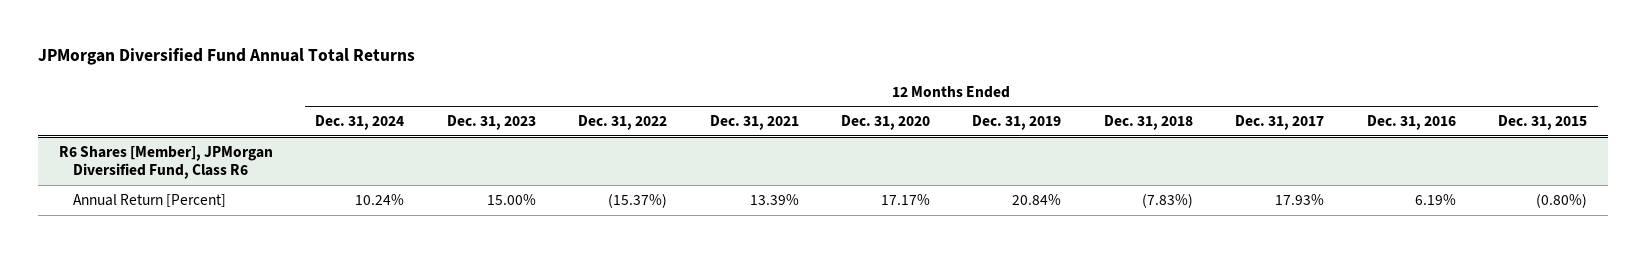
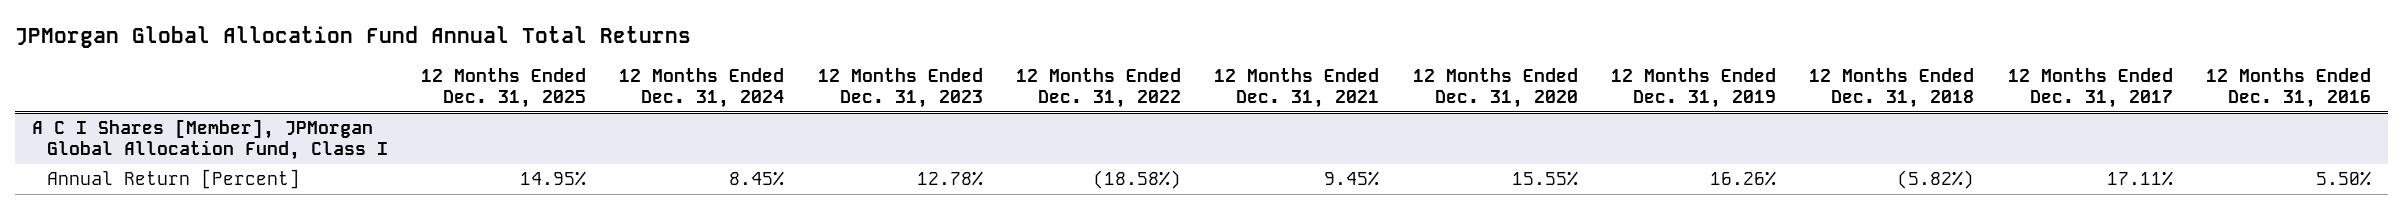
- JPMorgan Diversified Fund Annual Total Returns
+ JPMorgan Global Allocation Fund Annual Total Returns
- | 12 Months Ended Dec. 31, 2024 | 12 Months Ended Dec. 31, 2023 | 12 Months Ended Dec. 31, 2022 | 12 Months Ended Dec. 31, 2021 | 12 Months Ended Dec. 31, 2020 | 12 Months Ended Dec. 31, 2019 | 12 Months Ended Dec. 31, 2018 | 12 Months Ended Dec. 31, 2017 | 12 Months Ended Dec. 31, 2016 | 12 Months Ended Dec. 31, 2015
+ | 12 Months Ended Dec. 31, 2025 | 12 Months Ended Dec. 31, 2024 | 12 Months Ended Dec. 31, 2023 | 12 Months Ended Dec. 31, 2022 | 12 Months Ended Dec. 31, 2021 | 12 Months Ended Dec. 31, 2020 | 12 Months Ended Dec. 31, 2019 | 12 Months Ended Dec. 31, 2018 | 12 Months Ended Dec. 31, 2017 | 12 Months Ended Dec. 31, 2016
- R6 Shares [Member], JPMorgan Diversified Fund, Class R6
- Annual Return [Percent] | 10.24% | 15.00% | (15.37%) | 13.39% | 17.17% | 20.84% | (7.83%) | 17.93% | 6.19% | (0.80%)
+ A C I Shares [Member], JPMorgan Global Allocation Fund, Class I
+ Annual Return [Percent] | 14.95% | 8.45% | 12.78% | (18.58%) | 9.45% | 15.55% | 16.26% | (5.82%) | 17.11% | 5.50%

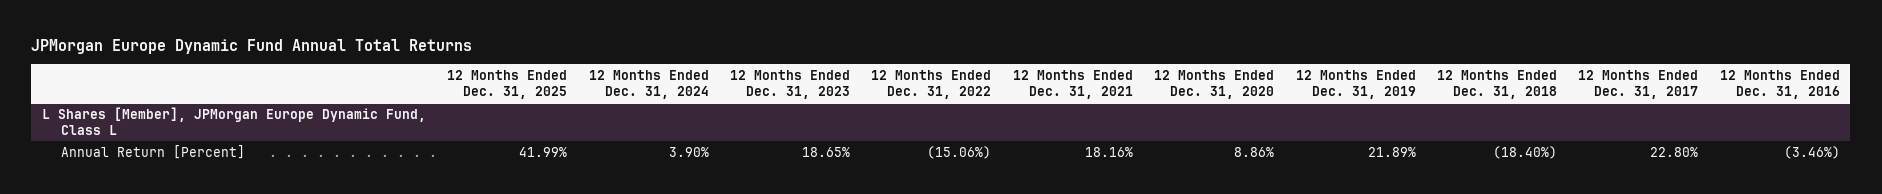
- JPMorgan Global Allocation Fund Annual Total Returns
+ JPMorgan Europe Dynamic Fund Annual Total Returns
- A C I Shares [Member], JPMorgan Global Allocation Fund, Class I
- Annual Return [Percent] | 14.95% | 8.45% | 12.78% | (18.58%) | 9.45% | 15.55% | 16.26% | (5.82%) | 17.11% | 5.50%
+ L Shares [Member], JPMorgan Europe Dynamic Fund, Class L
+ Annual Return [Percent] | 41.99% | 3.90% | 18.65% | (15.06%) | 18.16% | 8.86% | 21.89% | (18.40%) | 22.80% | (3.46%)

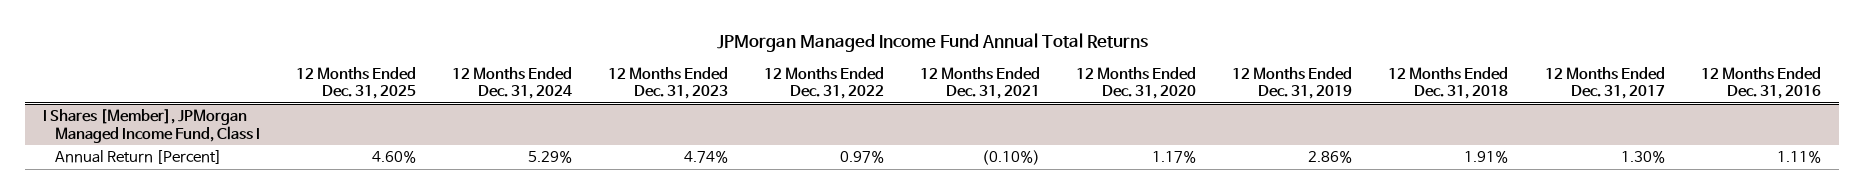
- JPMorgan Europe Dynamic Fund Annual Total Returns
+ JPMorgan Managed Income Fund Annual Total Returns
- L Shares [Member], JPMorgan Europe Dynamic Fund, Class L
- Annual Return [Percent] | 41.99% | 3.90% | 18.65% | (15.06%) | 18.16% | 8.86% | 21.89% | (18.40%) | 22.80% | (3.46%)
+ I Shares [Member], JPMorgan Managed Income Fund, Class I
+ Annual Return [Percent] | 4.60% | 5.29% | 4.74% | 0.97% | (0.10%) | 1.17% | 2.86% | 1.91% | 1.30% | 1.11%

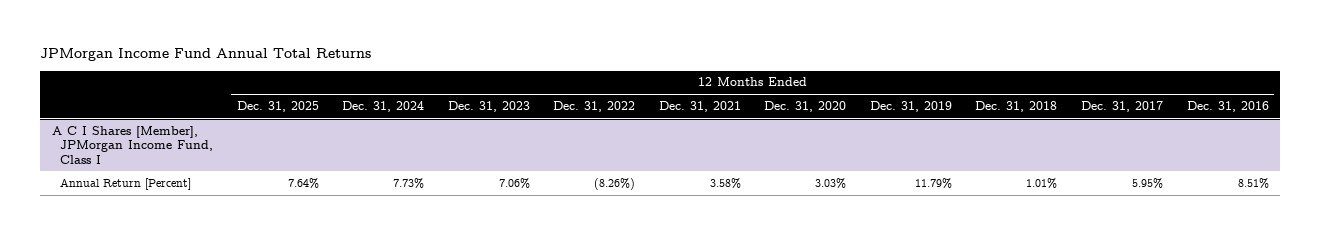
- JPMorgan Managed Income Fund Annual Total Returns
+ JPMorgan Income Fund Annual Total Returns
- I Shares [Member], JPMorgan Managed Income Fund, Class I
- Annual Return [Percent] | 4.60% | 5.29% | 4.74% | 0.97% | (0.10%) | 1.17% | 2.86% | 1.91% | 1.30% | 1.11%
+ A C I Shares [Member], JPMorgan Income Fund, Class I
+ Annual Return [Percent] | 7.64% | 7.73% | 7.06% | (8.26%) | 3.58% | 3.03% | 11.79% | 1.01% | 5.95% | 8.51%

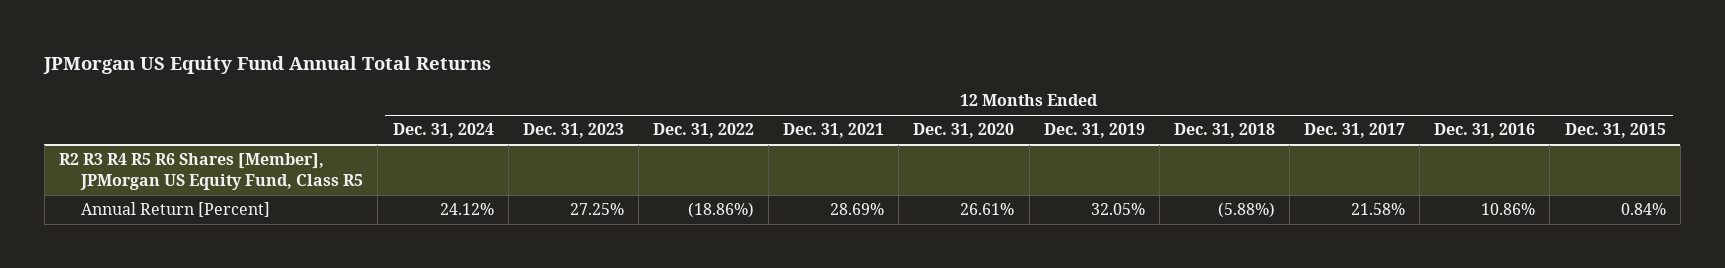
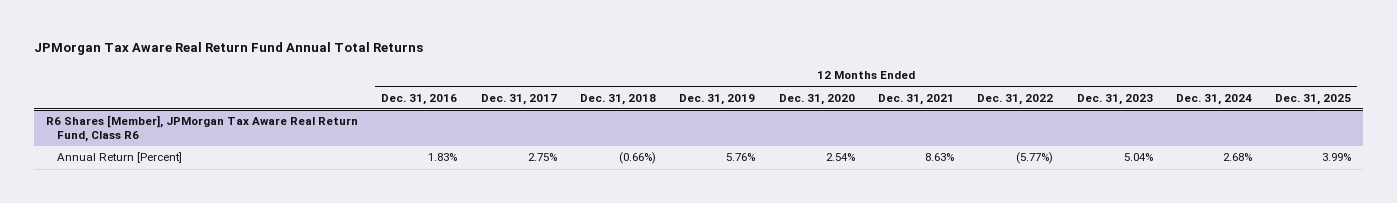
- JPMorgan US Equity Fund Annual Total Returns
+ JPMorgan Tax Aware Real Return Fund Annual Total Returns
- | 12 Months Ended Dec. 31, 2024 | 12 Months Ended Dec. 31, 2023 | 12 Months Ended Dec. 31, 2022 | 12 Months Ended Dec. 31, 2021 | 12 Months Ended Dec. 31, 2020 | 12 Months Ended Dec. 31, 2019 | 12 Months Ended Dec. 31, 2018 | 12 Months Ended Dec. 31, 2017 | 12 Months Ended Dec. 31, 2016 | 12 Months Ended Dec. 31, 2015
+ | 12 Months Ended Dec. 31, 2016 | 12 Months Ended Dec. 31, 2017 | 12 Months Ended Dec. 31, 2018 | 12 Months Ended Dec. 31, 2019 | 12 Months Ended Dec. 31, 2020 | 12 Months Ended Dec. 31, 2021 | 12 Months Ended Dec. 31, 2022 | 12 Months Ended Dec. 31, 2023 | 12 Months Ended Dec. 31, 2024 | 12 Months Ended Dec. 31, 2025
- R2 R3 R4 R5 R6 Shares [Member], JPMorgan US Equity Fund, Class R5
- Annual Return [Percent] | 24.12% | 27.25% | (18.86%) | 28.69% | 26.61% | 32.05% | (5.88%) | 21.58% | 10.86% | 0.84%
+ R6 Shares [Member], JPMorgan Tax Aware Real Return Fund, Class R6
+ Annual Return [Percent] | 1.83% | 2.75% | (0.66%) | 5.76% | 2.54% | 8.63% | (5.77%) | 5.04% | 2.68% | 3.99%

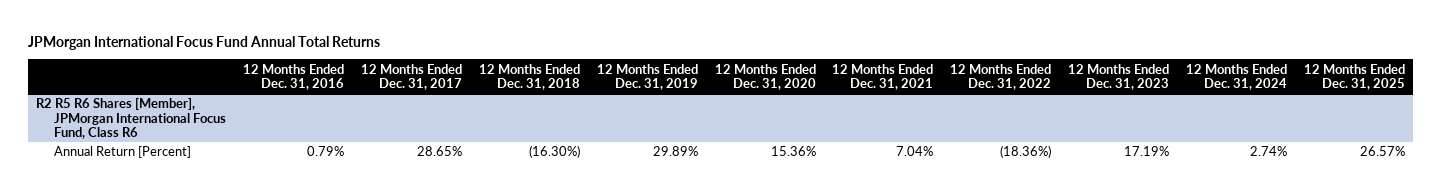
- JPMorgan Tax Aware Real Return Fund Annual Total Returns
+ JPMorgan International Focus Fund Annual Total Returns
- R6 Shares [Member], JPMorgan Tax Aware Real Return Fund, Class R6
- Annual Return [Percent] | 1.83% | 2.75% | (0.66%) | 5.76% | 2.54% | 8.63% | (5.77%) | 5.04% | 2.68% | 3.99%
+ R2 R5 R6 Shares [Member], JPMorgan International Focus Fund, Class R6
+ Annual Return [Percent] | 0.79% | 28.65% | (16.30%) | 29.89% | 15.36% | 7.04% | (18.36%) | 17.19% | 2.74% | 26.57%

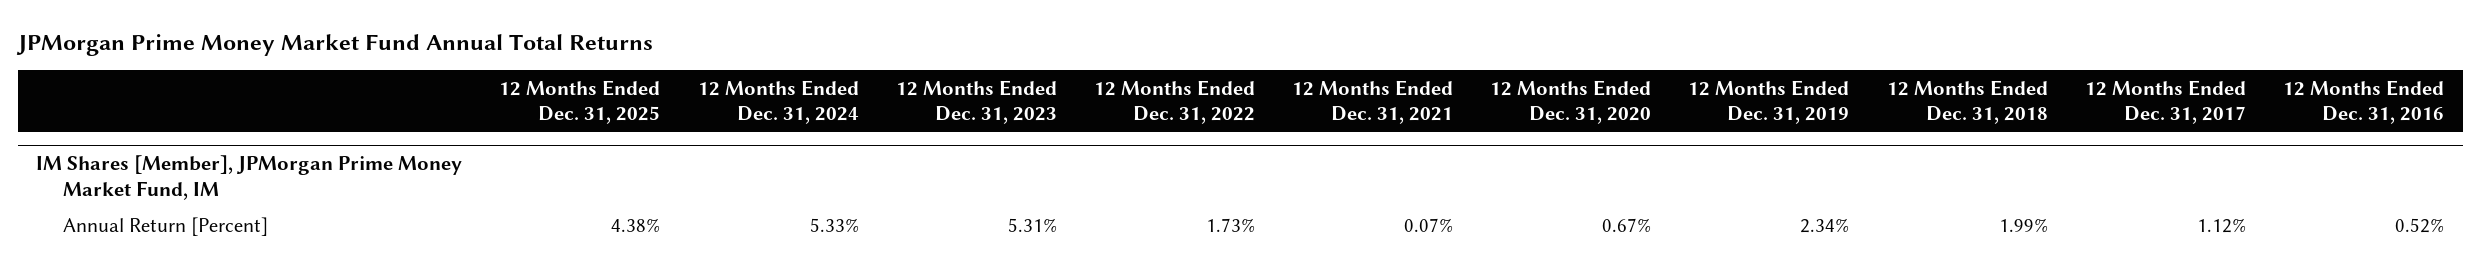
- JPMorgan International Focus Fund Annual Total Returns
+ JPMorgan Prime Money Market Fund Annual Total Returns
- | 12 Months Ended Dec. 31, 2016 | 12 Months Ended Dec. 31, 2017 | 12 Months Ended Dec. 31, 2018 | 12 Months Ended Dec. 31, 2019 | 12 Months Ended Dec. 31, 2020 | 12 Months Ended Dec. 31, 2021 | 12 Months Ended Dec. 31, 2022 | 12 Months Ended Dec. 31, 2023 | 12 Months Ended Dec. 31, 2024 | 12 Months Ended Dec. 31, 2025
+ | 12 Months Ended Dec. 31, 2025 | 12 Months Ended Dec. 31, 2024 | 12 Months Ended Dec. 31, 2023 | 12 Months Ended Dec. 31, 2022 | 12 Months Ended Dec. 31, 2021 | 12 Months Ended Dec. 31, 2020 | 12 Months Ended Dec. 31, 2019 | 12 Months Ended Dec. 31, 2018 | 12 Months Ended Dec. 31, 2017 | 12 Months Ended Dec. 31, 2016
- R2 R5 R6 Shares [Member], JPMorgan International Focus Fund, Class R6
- Annual Return [Percent] | 0.79% | 28.65% | (16.30%) | 29.89% | 15.36% | 7.04% | (18.36%) | 17.19% | 2.74% | 26.57%
+ IM Shares [Member], JPMorgan Prime Money Market Fund, IM
+ Annual Return [Percent] | 4.38% | 5.33% | 5.31% | 1.73% | 0.07% | 0.67% | 2.34% | 1.99% | 1.12% | 0.52%

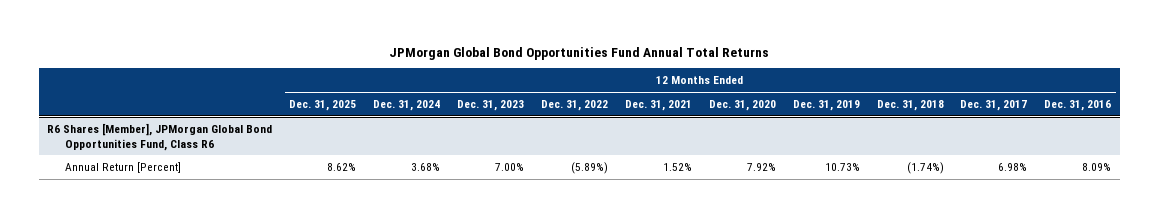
- JPMorgan Prime Money Market Fund Annual Total Returns
+ JPMorgan Global Bond Opportunities Fund Annual Total Returns
- IM Shares [Member], JPMorgan Prime Money Market Fund, IM
- Annual Return [Percent] | 4.38% | 5.33% | 5.31% | 1.73% | 0.07% | 0.67% | 2.34% | 1.99% | 1.12% | 0.52%
+ R6 Shares [Member], JPMorgan Global Bond Opportunities Fund, Class R6
+ Annual Return [Percent] | 8.62% | 3.68% | 7.00% | (5.89%) | 1.52% | 7.92% | 10.73% | (1.74%) | 6.98% | 8.09%

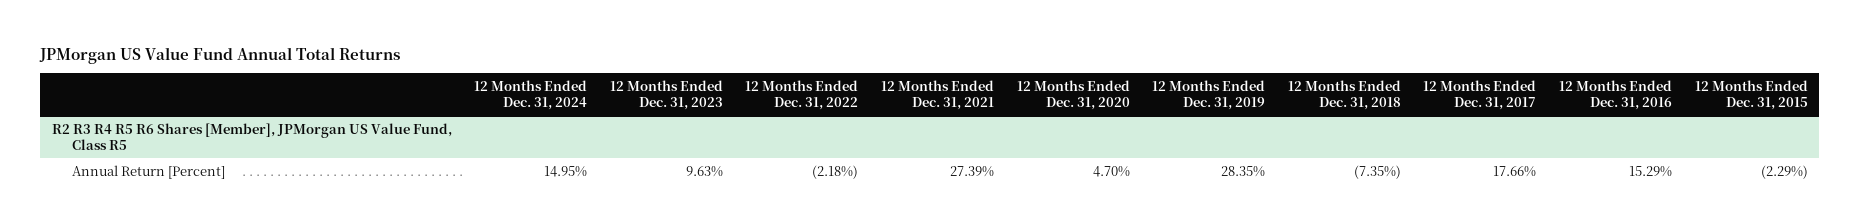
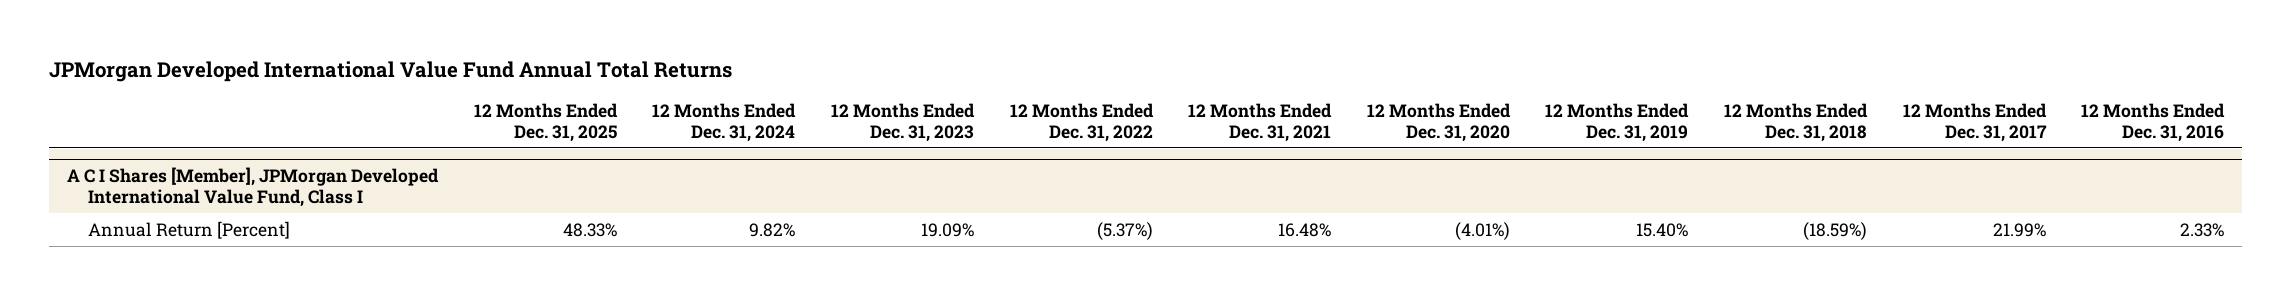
- JPMorgan US Value Fund Annual Total Returns
+ JPMorgan Developed International Value Fund Annual Total Returns
- | 12 Months Ended Dec. 31, 2024 | 12 Months Ended Dec. 31, 2023 | 12 Months Ended Dec. 31, 2022 | 12 Months Ended Dec. 31, 2021 | 12 Months Ended Dec. 31, 2020 | 12 Months Ended Dec. 31, 2019 | 12 Months Ended Dec. 31, 2018 | 12 Months Ended Dec. 31, 2017 | 12 Months Ended Dec. 31, 2016 | 12 Months Ended Dec. 31, 2015
+ | 12 Months Ended Dec. 31, 2025 | 12 Months Ended Dec. 31, 2024 | 12 Months Ended Dec. 31, 2023 | 12 Months Ended Dec. 31, 2022 | 12 Months Ended Dec. 31, 2021 | 12 Months Ended Dec. 31, 2020 | 12 Months Ended Dec. 31, 2019 | 12 Months Ended Dec. 31, 2018 | 12 Months Ended Dec. 31, 2017 | 12 Months Ended Dec. 31, 2016
- R2 R3 R4 R5 R6 Shares [Member], JPMorgan US Value Fund, Class R5
- Annual Return [Percent] | 14.95% | 9.63% | (2.18%) | 27.39% | 4.70% | 28.35% | (7.35%) | 17.66% | 15.29% | (2.29%)
+ A C I Shares [Member], JPMorgan Developed International Value Fund, Class I
+ Annual Return [Percent] | 48.33% | 9.82% | 19.09% | (5.37%) | 16.48% | (4.01%) | 15.40% | (18.59%) | 21.99% | 2.33%

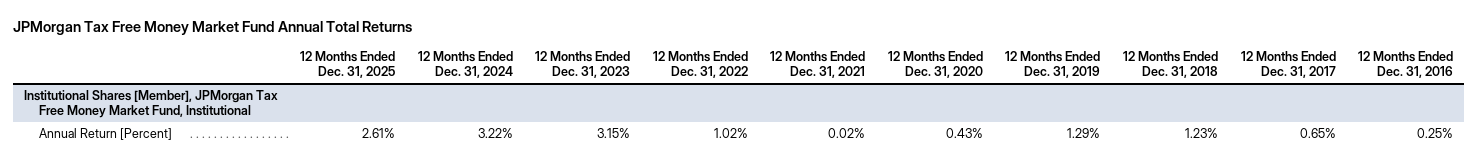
- JPMorgan Developed International Value Fund Annual Total Returns
+ JPMorgan Tax Free Money Market Fund Annual Total Returns
- A C I Shares [Member], JPMorgan Developed International Value Fund, Class I
- Annual Return [Percent] | 48.33% | 9.82% | 19.09% | (5.37%) | 16.48% | (4.01%) | 15.40% | (18.59%) | 21.99% | 2.33%
+ Institutional Shares [Member], JPMorgan Tax Free Money Market Fund, Institutional
+ Annual Return [Percent] | 2.61% | 3.22% | 3.15% | 1.02% | 0.02% | 0.43% | 1.29% | 1.23% | 0.65% | 0.25%

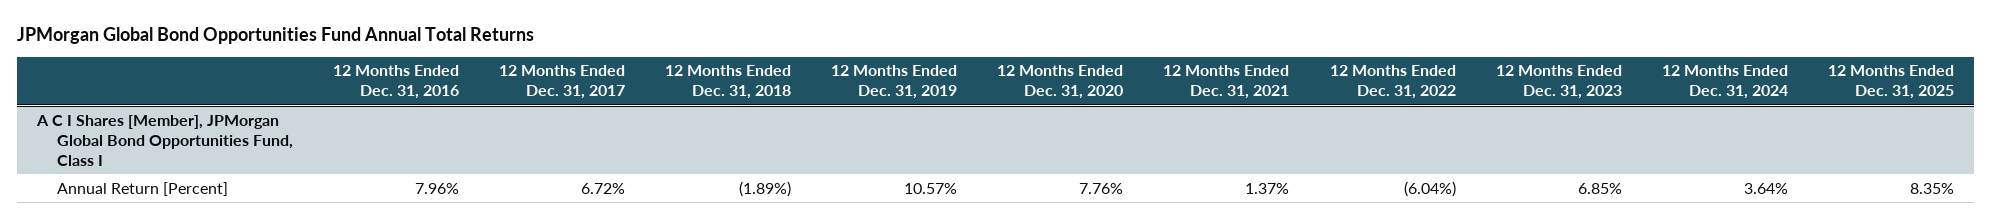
- JPMorgan Tax Free Money Market Fund Annual Total Returns
+ JPMorgan Global Bond Opportunities Fund Annual Total Returns
- | 12 Months Ended Dec. 31, 2025 | 12 Months Ended Dec. 31, 2024 | 12 Months Ended Dec. 31, 2023 | 12 Months Ended Dec. 31, 2022 | 12 Months Ended Dec. 31, 2021 | 12 Months Ended Dec. 31, 2020 | 12 Months Ended Dec. 31, 2019 | 12 Months Ended Dec. 31, 2018 | 12 Months Ended Dec. 31, 2017 | 12 Months Ended Dec. 31, 2016
+ | 12 Months Ended Dec. 31, 2016 | 12 Months Ended Dec. 31, 2017 | 12 Months Ended Dec. 31, 2018 | 12 Months Ended Dec. 31, 2019 | 12 Months Ended Dec. 31, 2020 | 12 Months Ended Dec. 31, 2021 | 12 Months Ended Dec. 31, 2022 | 12 Months Ended Dec. 31, 2023 | 12 Months Ended Dec. 31, 2024 | 12 Months Ended Dec. 31, 2025
- Institutional Shares [Member], JPMorgan Tax Free Money Market Fund, Institutional
- Annual Return [Percent] | 2.61% | 3.22% | 3.15% | 1.02% | 0.02% | 0.43% | 1.29% | 1.23% | 0.65% | 0.25%
+ A C I Shares [Member], JPMorgan Global Bond Opportunities Fund, Class I
+ Annual Return [Percent] | 7.96% | 6.72% | (1.89%) | 10.57% | 7.76% | 1.37% | (6.04%) | 6.85% | 3.64% | 8.35%

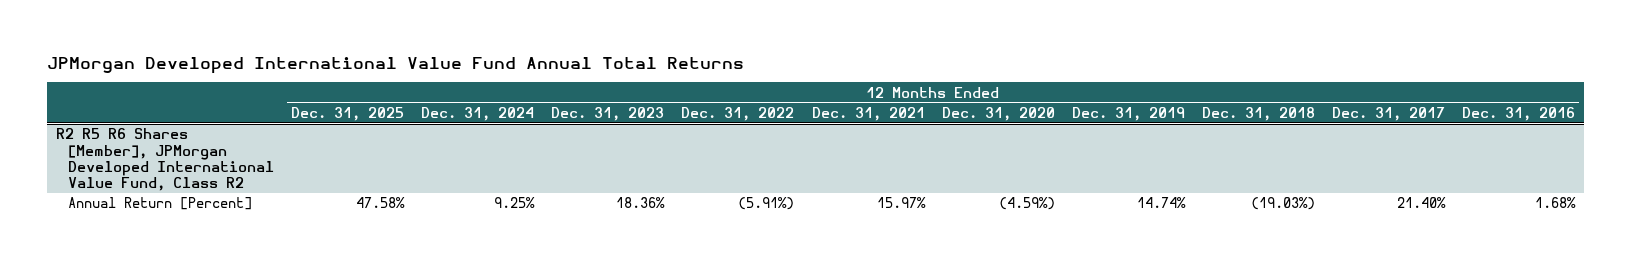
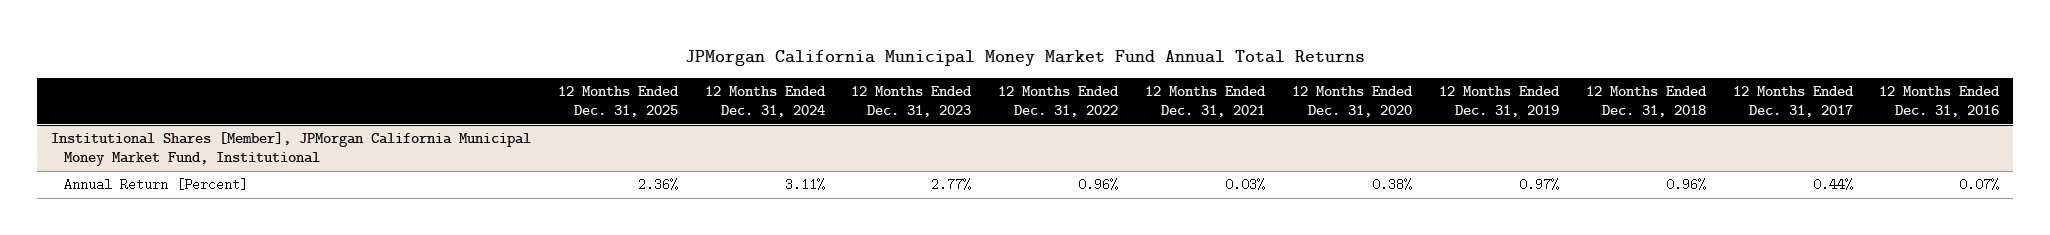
- JPMorgan Developed International Value Fund Annual Total Returns
+ JPMorgan California Municipal Money Market Fund Annual Total Returns
- R2 R5 R6 Shares [Member], JPMorgan Developed International Value Fund, Class R2
- Annual Return [Percent] | 47.58% | 9.25% | 18.36% | (5.91%) | 15.97% | (4.59%) | 14.74% | (19.03%) | 21.40% | 1.68%
+ Institutional Shares [Member], JPMorgan California Municipal Money Market Fund, Institutional
+ Annual Return [Percent] | 2.36% | 3.11% | 2.77% | 0.96% | 0.03% | 0.38% | 0.97% | 0.96% | 0.44% | 0.07%

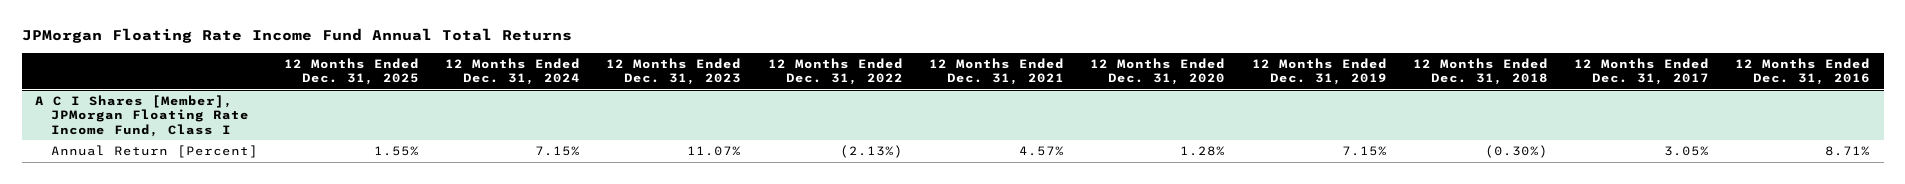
- JPMorgan California Municipal Money Market Fund Annual Total Returns
+ JPMorgan Floating Rate Income Fund Annual Total Returns
- Institutional Shares [Member], JPMorgan California Municipal Money Market Fund, Institutional
- Annual Return [Percent] | 2.36% | 3.11% | 2.77% | 0.96% | 0.03% | 0.38% | 0.97% | 0.96% | 0.44% | 0.07%
+ A C I Shares [Member], JPMorgan Floating Rate Income Fund, Class I
+ Annual Return [Percent] | 1.55% | 7.15% | 11.07% | (2.13%) | 4.57% | 1.28% | 7.15% | (0.30%) | 3.05% | 8.71%

